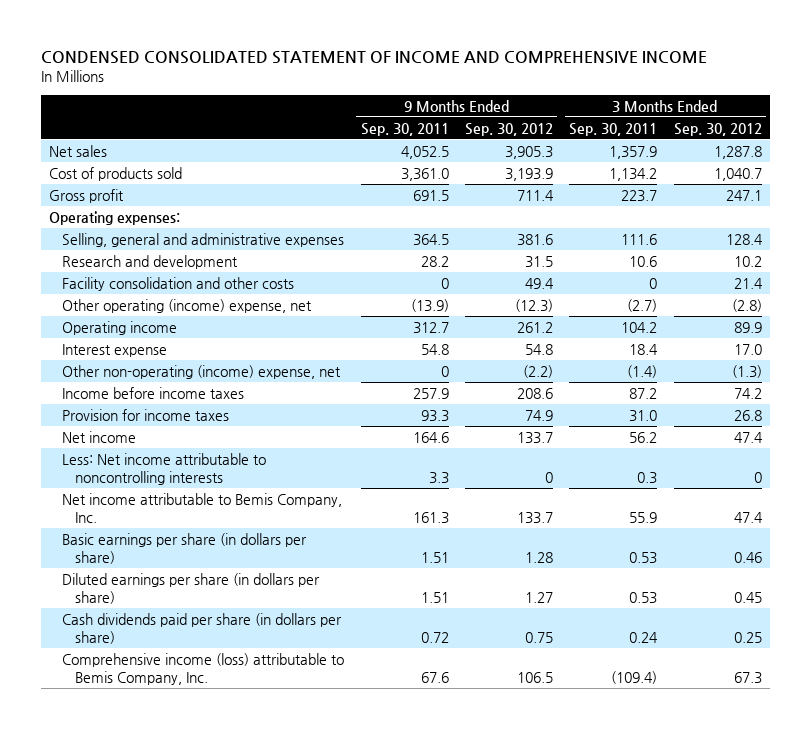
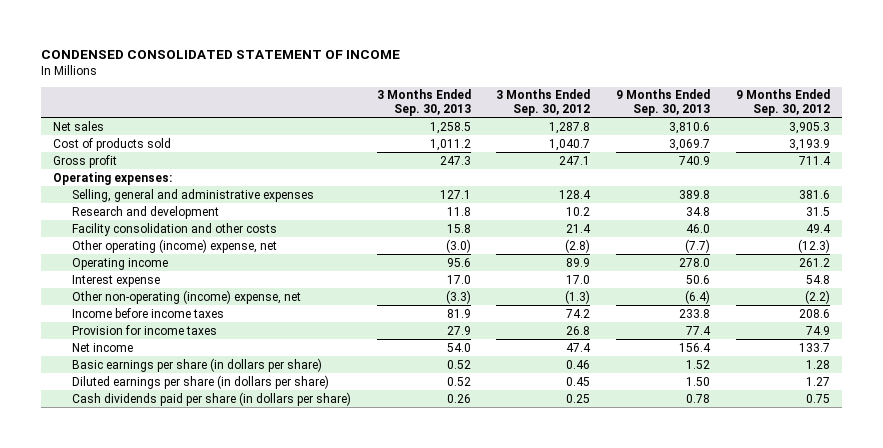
- CONDENSED CONSOLIDATED STATEMENT OF INCOME AND COMPREHENSIVE INCOME
+ CONDENSED CONSOLIDATED STATEMENT OF INCOME
- | 9 Months Ended Sep. 30, 2011 | 9 Months Ended Sep. 30, 2012 | 3 Months Ended Sep. 30, 2011 | 3 Months Ended Sep. 30, 2012
+ | 3 Months Ended Sep. 30, 2013 | 3 Months Ended Sep. 30, 2012 | 9 Months Ended Sep. 30, 2013 | 9 Months Ended Sep. 30, 2012
- Less: Net income attributable to noncontrolling interests | 3.3 | 0 | 0.3 | 0
- Net income attributable to Bemis Company, Inc. | 161.3 | 133.7 | 55.9 | 47.4
- Comprehensive income (loss) attributable to Bemis Company, Inc. | 67.6 | 106.5 | (109.4) | 67.3

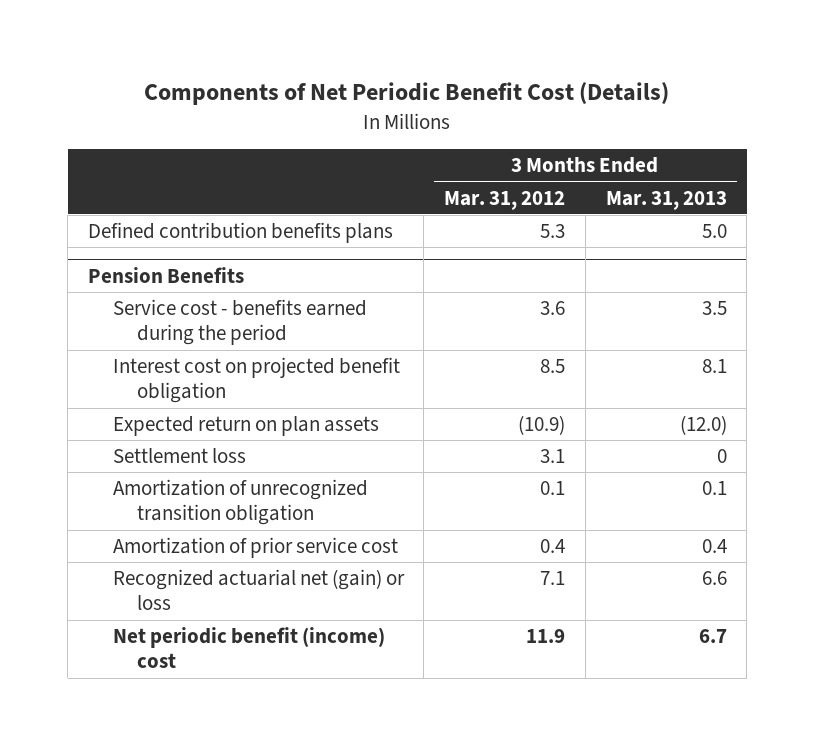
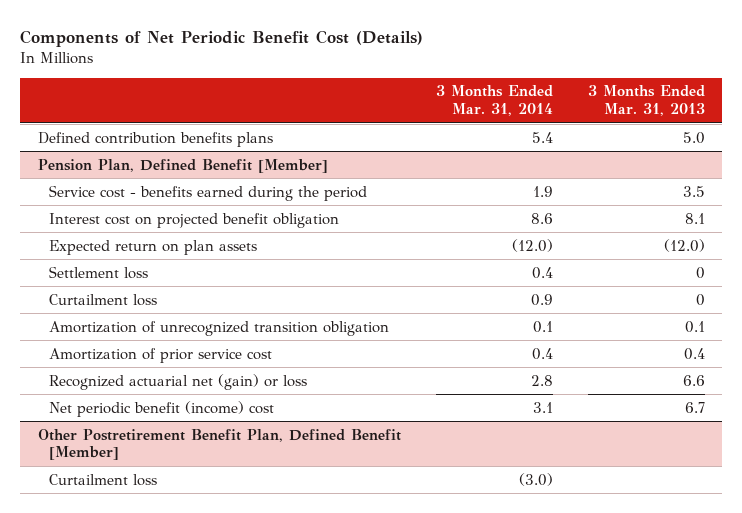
- | 3 Months Ended Mar. 31, 2012 | 3 Months Ended Mar. 31, 2013
+ | 3 Months Ended Mar. 31, 2014 | 3 Months Ended Mar. 31, 2013
- Pension Benefits
+ Pension Plan, Defined Benefit [Member]
+ Curtailment loss | 0.9 | 0
+ Other Postretirement Benefit Plan, Defined Benefit [Member]
+ Curtailment loss | (3.0) |

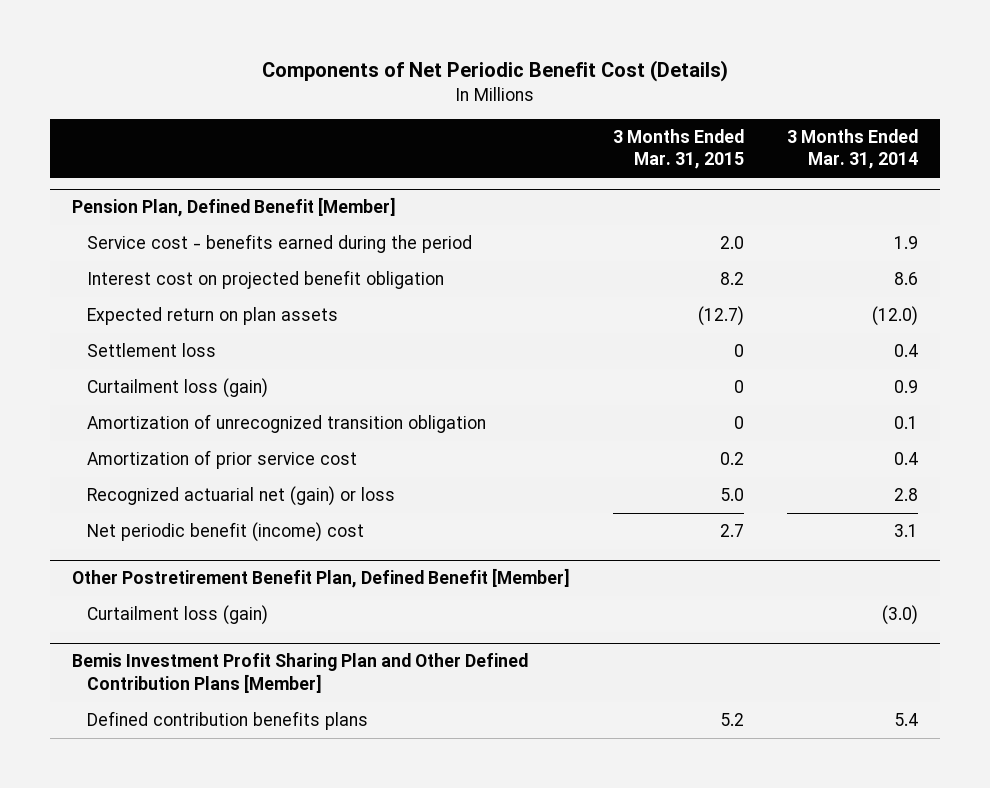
- | 3 Months Ended Mar. 31, 2014 | 3 Months Ended Mar. 31, 2013
+ | 3 Months Ended Mar. 31, 2015 | 3 Months Ended Mar. 31, 2014
- Defined contribution benefits plans | 5.4 | 5.0
@ Pension Plan, Defined Benefit [Member]
- Curtailment loss | 0.9 | 0
+ Curtailment loss (gain) | 0 | 0.9
@ Other Postretirement Benefit Plan, Defined Benefit [Member]
- Curtailment loss | (3.0) |
+ Curtailment loss (gain) | | (3.0)
+ Bemis Investment Profit Sharing Plan and Other Defined Contribution Plans [Member]
+ Defined contribution benefits plans | 5.2 | 5.4

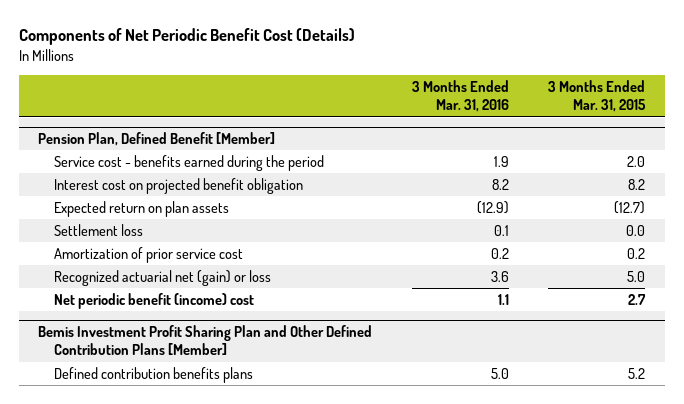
- | 3 Months Ended Mar. 31, 2015 | 3 Months Ended Mar. 31, 2014
+ | 3 Months Ended Mar. 31, 2016 | 3 Months Ended Mar. 31, 2015
@ Pension Plan, Defined Benefit [Member]
- Settlement loss | 0 | 0.4
- Curtailment loss (gain) | 0 | 0.9
- Amortization of unrecognized transition obligation | 0 | 0.1
+ Settlement loss | 0.1 | 0.0
- Other Postretirement Benefit Plan, Defined Benefit [Member]
- Curtailment loss (gain) | | (3.0)

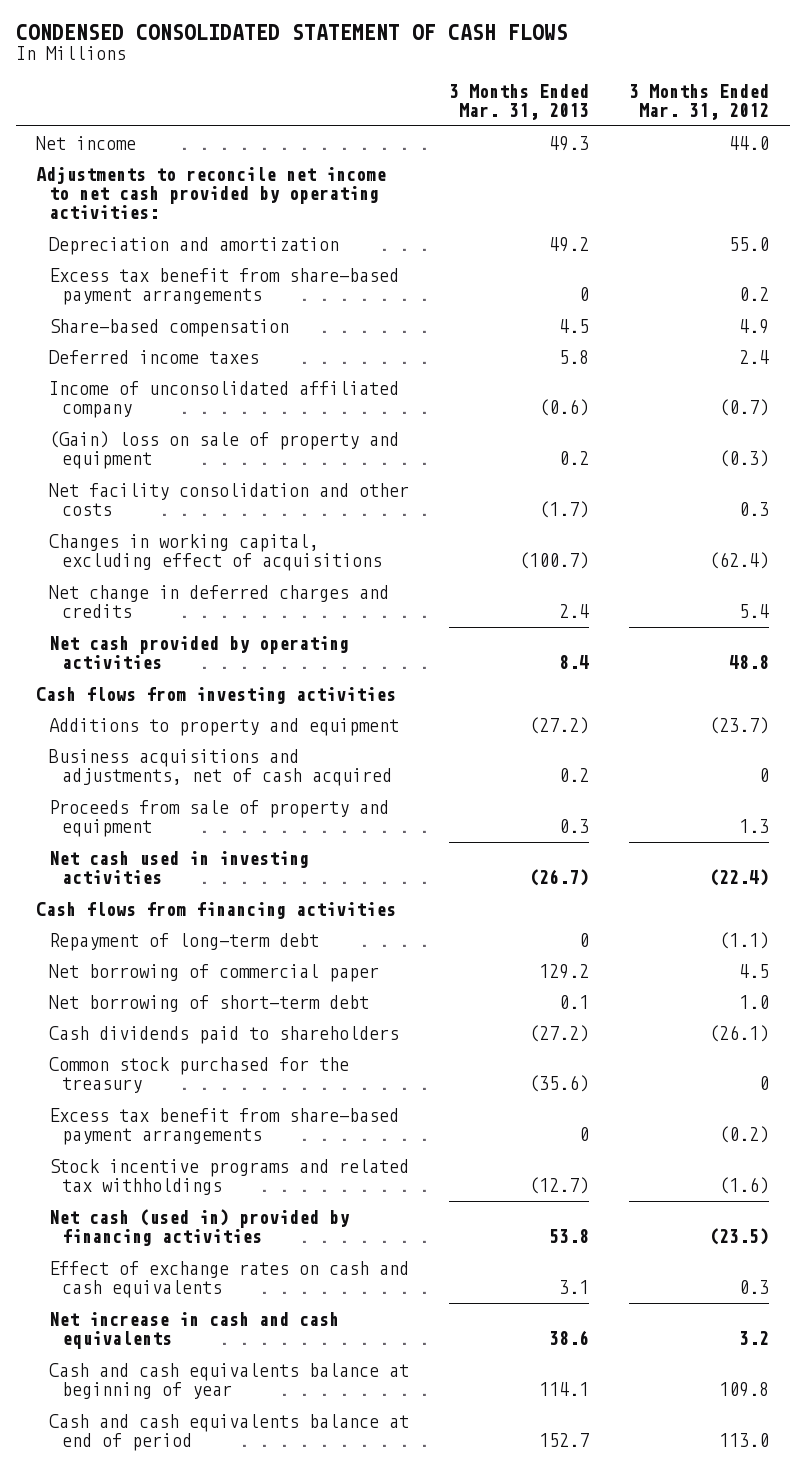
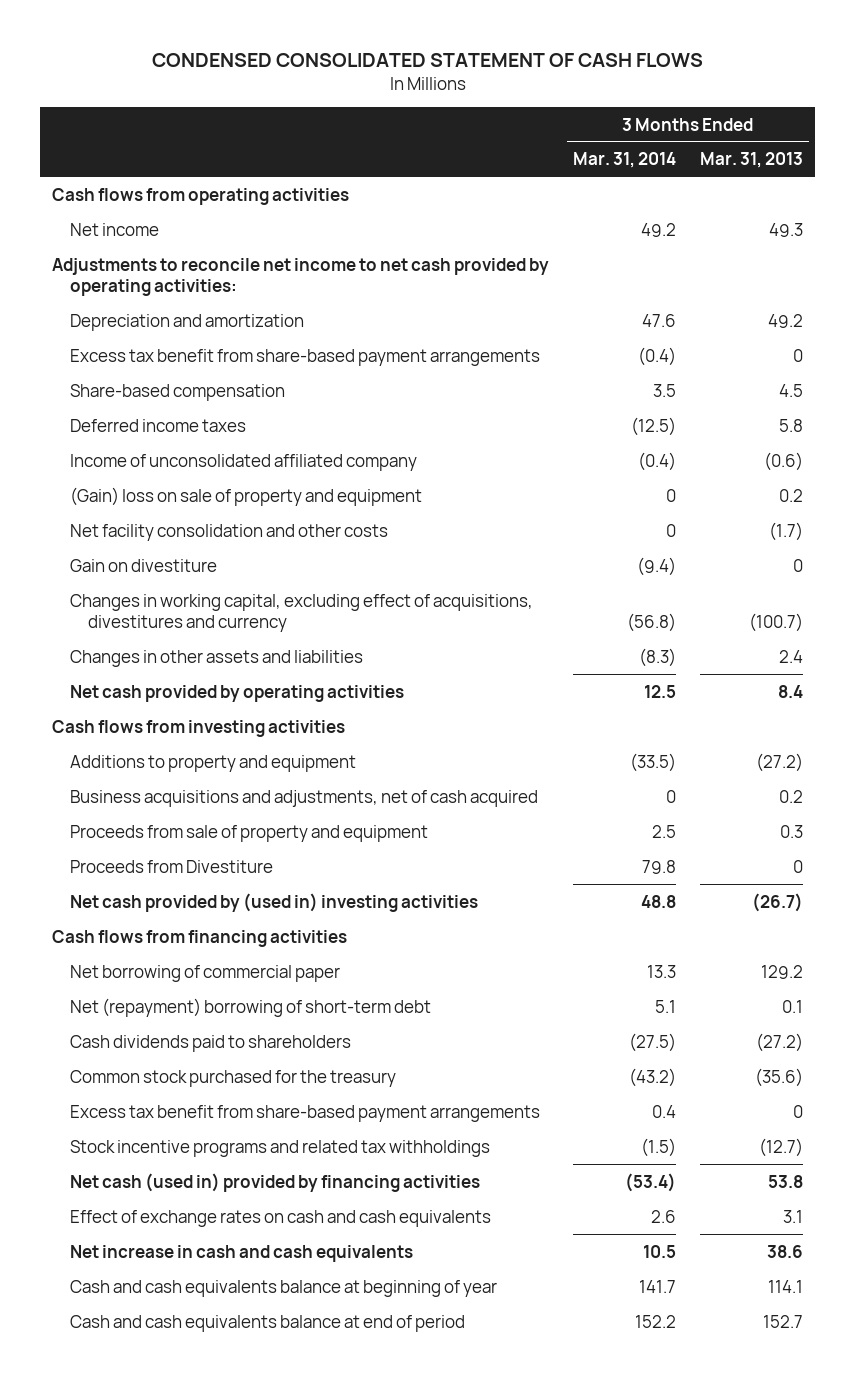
- | 3 Months Ended Mar. 31, 2013 | 3 Months Ended Mar. 31, 2012
+ | 3 Months Ended Mar. 31, 2014 | 3 Months Ended Mar. 31, 2013
+ Cash flows from operating activities
- Changes in working capital, excluding effect of acquisitions | (100.7) | (62.4)
- Net change in deferred charges and credits | 2.4 | 5.4
+ Gain on divestiture | (9.4) | 0
+ Changes in working capital, excluding effect of acquisitions, divestitures and currency | (56.8) | (100.7)
+ Changes in other assets and liabilities | (8.3) | 2.4
- Net cash used in investing activities | (26.7) | (22.4)
+ Proceeds from Divestiture | 79.8 | 0
+ Net cash provided by (used in) investing activities | 48.8 | (26.7)
- Repayment of long-term debt | 0 | (1.1)
- Net borrowing of short-term debt | 0.1 | 1.0
+ Net (repayment) borrowing of short-term debt | 5.1 | 0.1

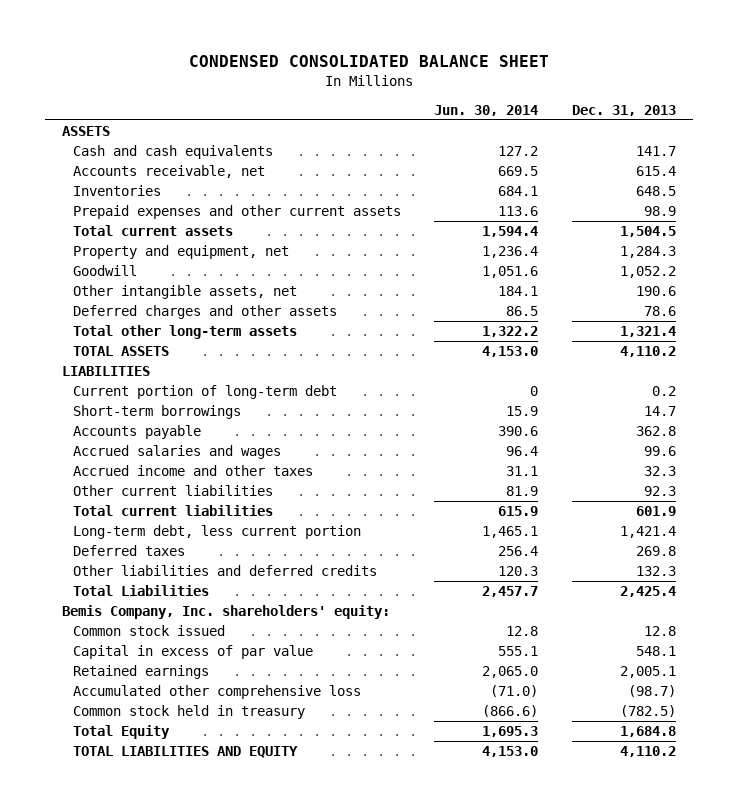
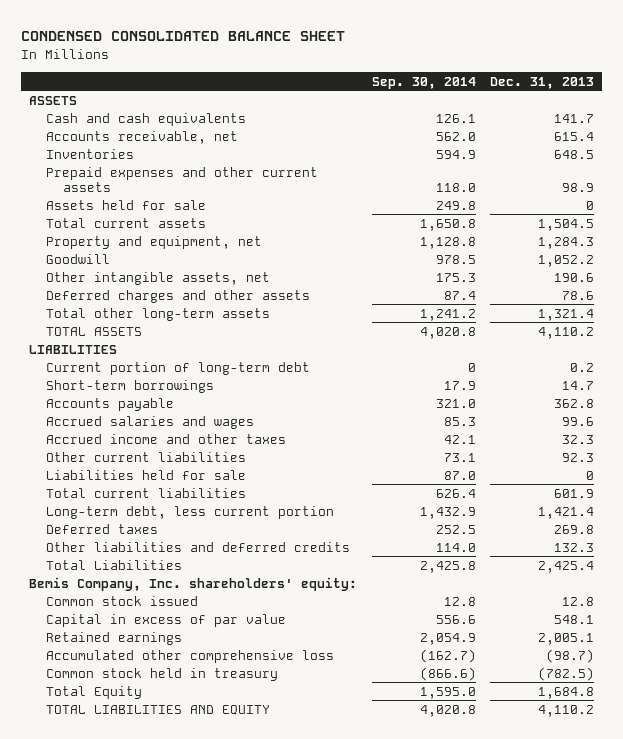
- | Jun. 30, 2014 | Dec. 31, 2013
+ | Sep. 30, 2014 | Dec. 31, 2013
+ Assets held for sale | 249.8 | 0
+ Liabilities held for sale | 87.0 | 0

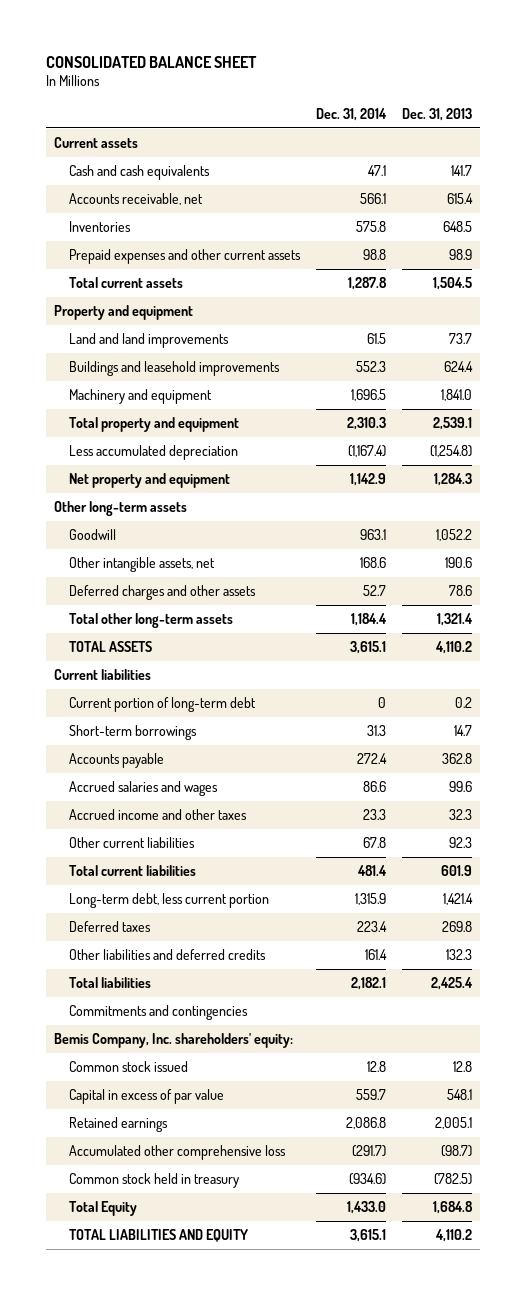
- CONDENSED CONSOLIDATED BALANCE SHEET
+ CONSOLIDATED BALANCE SHEET
- | Sep. 30, 2014 | Dec. 31, 2013
+ | Dec. 31, 2014 | Dec. 31, 2013
- ASSETS
+ Current assets
- Assets held for sale | 249.8 | 0
- Property and equipment, net | 1,128.8 | 1,284.3
+ Property and equipment
+ Land and land improvements | 61.5 | 73.7
+ Buildings and leasehold improvements | 552.3 | 624.4
+ Machinery and equipment | 1,696.5 | 1,841.0
+ Total property and equipment | 2,310.3 | 2,539.1
+ Less accumulated depreciation | (1,167.4) | (1,254.8)
+ Net property and equipment | 1,142.9 | 1,284.3
+ Other long-term assets
- LIABILITIES
+ Current liabilities
- Liabilities held for sale | 87.0 | 0
- Total Liabilities | 2,425.8 | 2,425.4
+ Total liabilities | 2,182.1 | 2,425.4
+ Commitments and contingencies

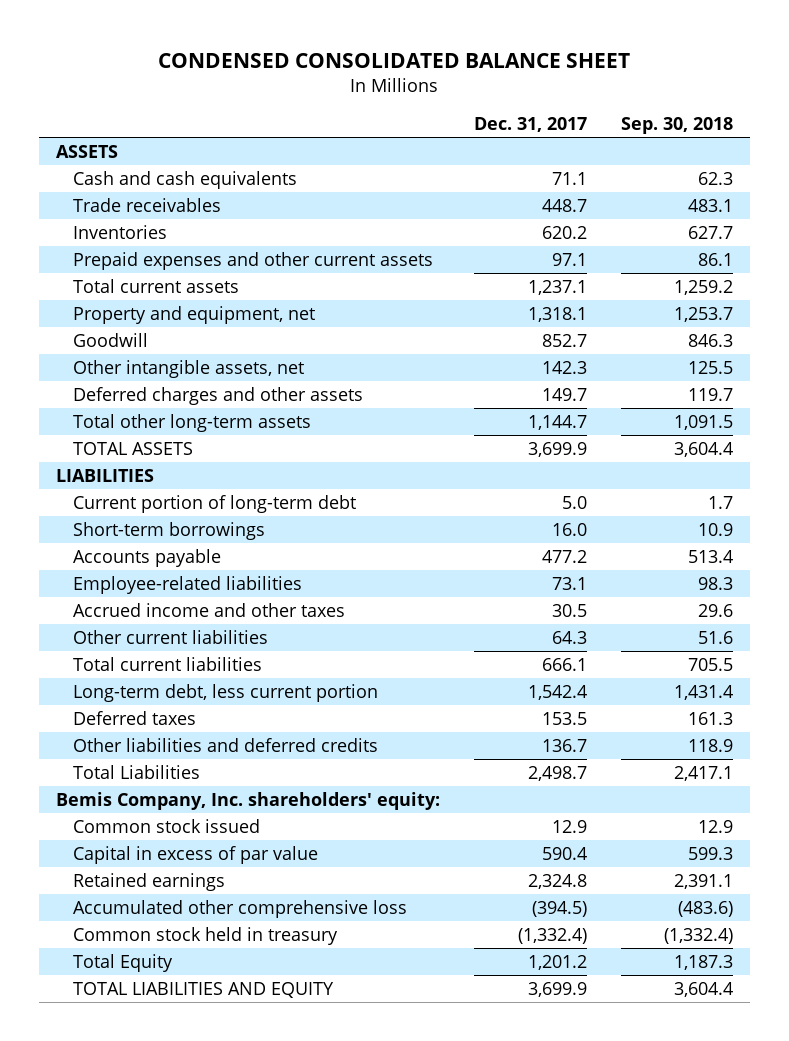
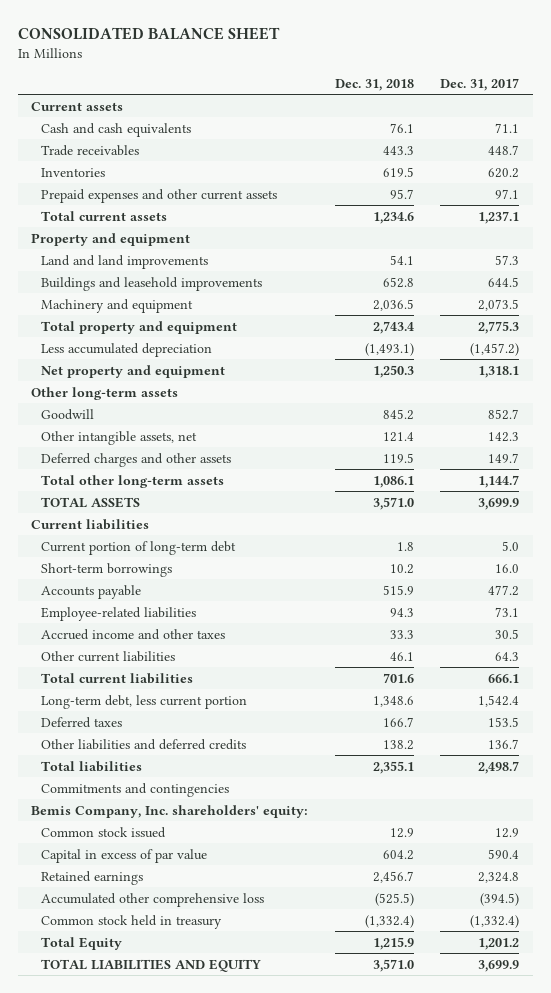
- CONDENSED CONSOLIDATED BALANCE SHEET
+ CONSOLIDATED BALANCE SHEET
- | Dec. 31, 2017 | Sep. 30, 2018
+ | Dec. 31, 2018 | Dec. 31, 2017
- ASSETS
+ Current assets
- Property and equipment, net | 1,318.1 | 1,253.7
+ Property and equipment
+ Land and land improvements | 54.1 | 57.3
+ Buildings and leasehold improvements | 652.8 | 644.5
+ Machinery and equipment | 2,036.5 | 2,073.5
+ Total property and equipment | 2,743.4 | 2,775.3
+ Less accumulated depreciation | (1,493.1) | (1,457.2)
+ Net property and equipment | 1,250.3 | 1,318.1
+ Other long-term assets
- LIABILITIES
+ Current liabilities
- Total Liabilities | 2,498.7 | 2,417.1
+ Total liabilities | 2,355.1 | 2,498.7
+ Commitments and contingencies

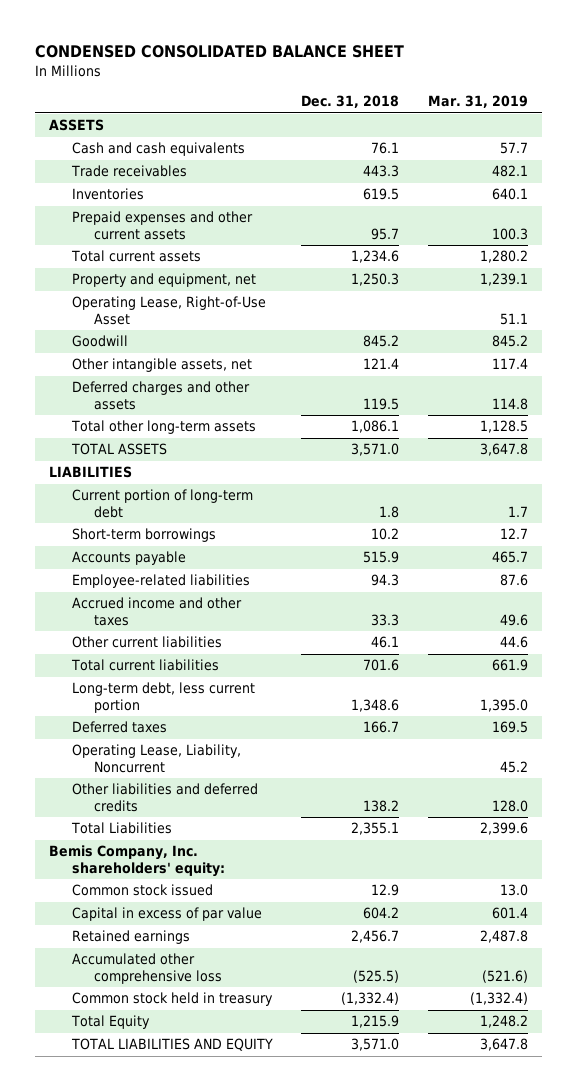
- CONSOLIDATED BALANCE SHEET
+ CONDENSED CONSOLIDATED BALANCE SHEET
- | Dec. 31, 2018 | Dec. 31, 2017
+ | Dec. 31, 2018 | Mar. 31, 2019
- Current assets
+ ASSETS
- Property and equipment
- Land and land improvements | 54.1 | 57.3
- Buildings and leasehold improvements | 652.8 | 644.5
- Machinery and equipment | 2,036.5 | 2,073.5
- Total property and equipment | 2,743.4 | 2,775.3
- Less accumulated depreciation | (1,493.1) | (1,457.2)
- Net property and equipment | 1,250.3 | 1,318.1
- Other long-term assets
+ Property and equipment, net | 1,250.3 | 1,239.1
+ Operating Lease, Right-of-Use Asset | | 51.1
- Current liabilities
+ LIABILITIES
+ Operating Lease, Liability, Noncurrent | | 45.2
- Total liabilities | 2,355.1 | 2,498.7
- Commitments and contingencies
+ Total Liabilities | 2,355.1 | 2,399.6

